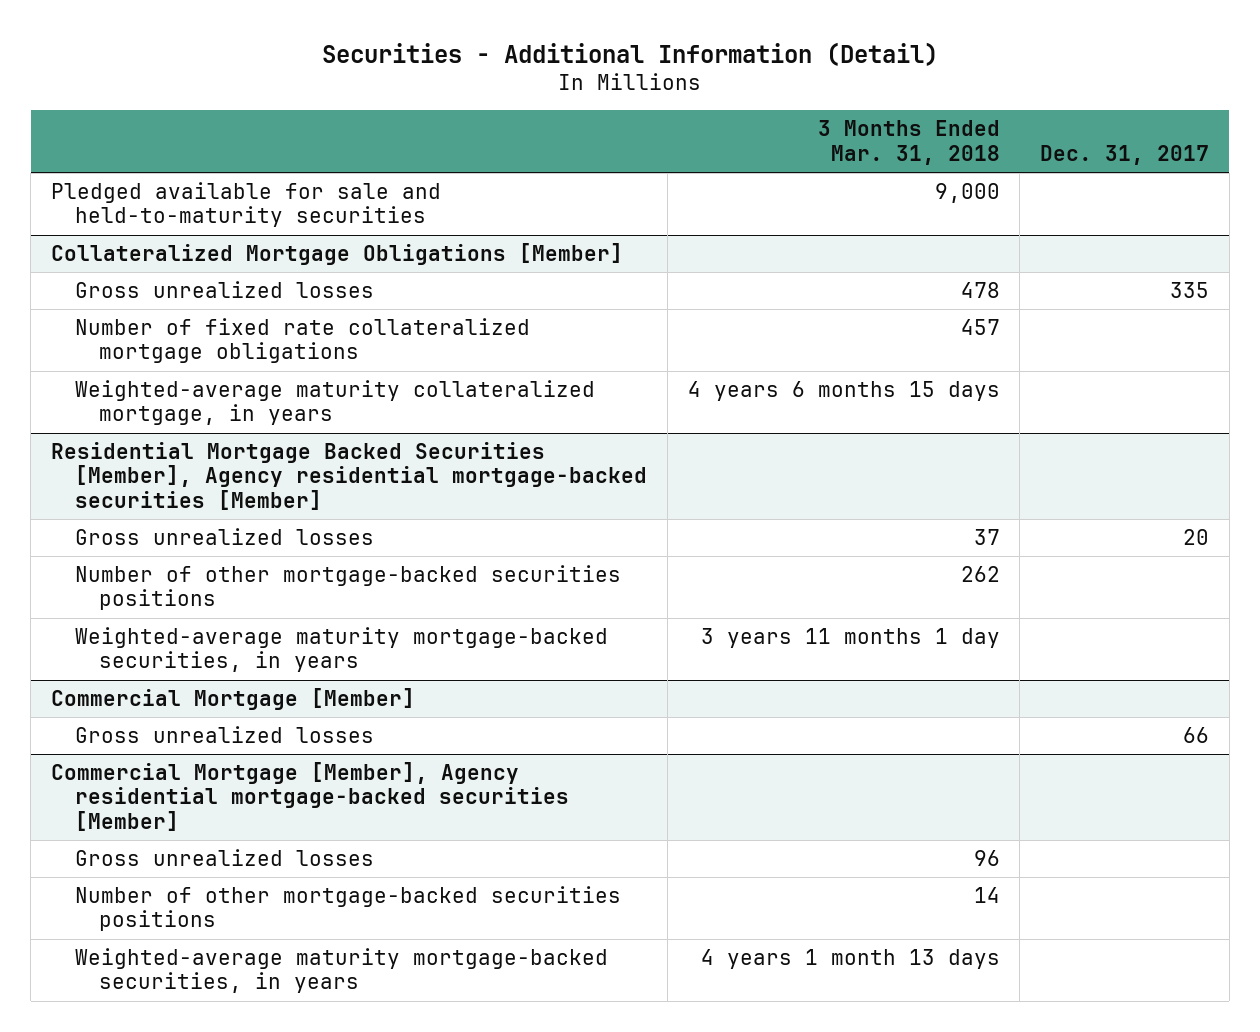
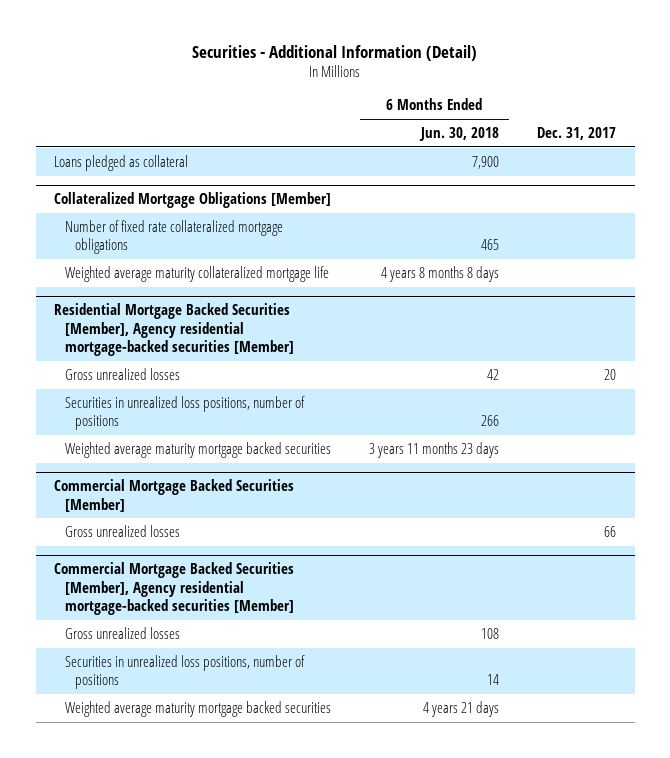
- | 3 Months Ended Mar. 31, 2018 | Dec. 31, 2017
+ | 6 Months Ended Jun. 30, 2018 | Dec. 31, 2017
- Pledged available for sale and held-to-maturity securities | 9,000 |
+ Loans pledged as collateral | 7,900 |
@ Collateralized Mortgage Obligations [Member]
- Gross unrealized losses | 478 | 335
- Weighted-average maturity collateralized mortgage, in years | 4 years 6 months 15 days |
+ Weighted average maturity collateralized mortgage life | 4 years 8 months 8 days |
@ Residential Mortgage Backed Securities [Member], Agency residential mortgage-backed securities [Member]
- Number of other mortgage-backed securities positions | 262 |
- Weighted-average maturity mortgage-backed securities, in years | 3 years 11 months 1 day |
- Commercial Mortgage [Member]
@ Residential Mortgage Backed Securities [Member], Agency residential mortgage-backed securities [Member]
+ Securities in unrealized loss positions, number of positions | 266 |
+ Weighted average maturity mortgage backed securities | 3 years 11 months 23 days |
+ Commercial Mortgage Backed Securities [Member]
- Commercial Mortgage [Member], Agency residential mortgage-backed securities [Member]
+ Commercial Mortgage Backed Securities [Member], Agency residential mortgage-backed securities [Member]
- Number of other mortgage-backed securities positions | 14 |
- Weighted-average maturity mortgage-backed securities, in years | 4 years 1 month 13 days |
+ Securities in unrealized loss positions, number of positions | 14 |
+ Weighted average maturity mortgage backed securities | 4 years 21 days |

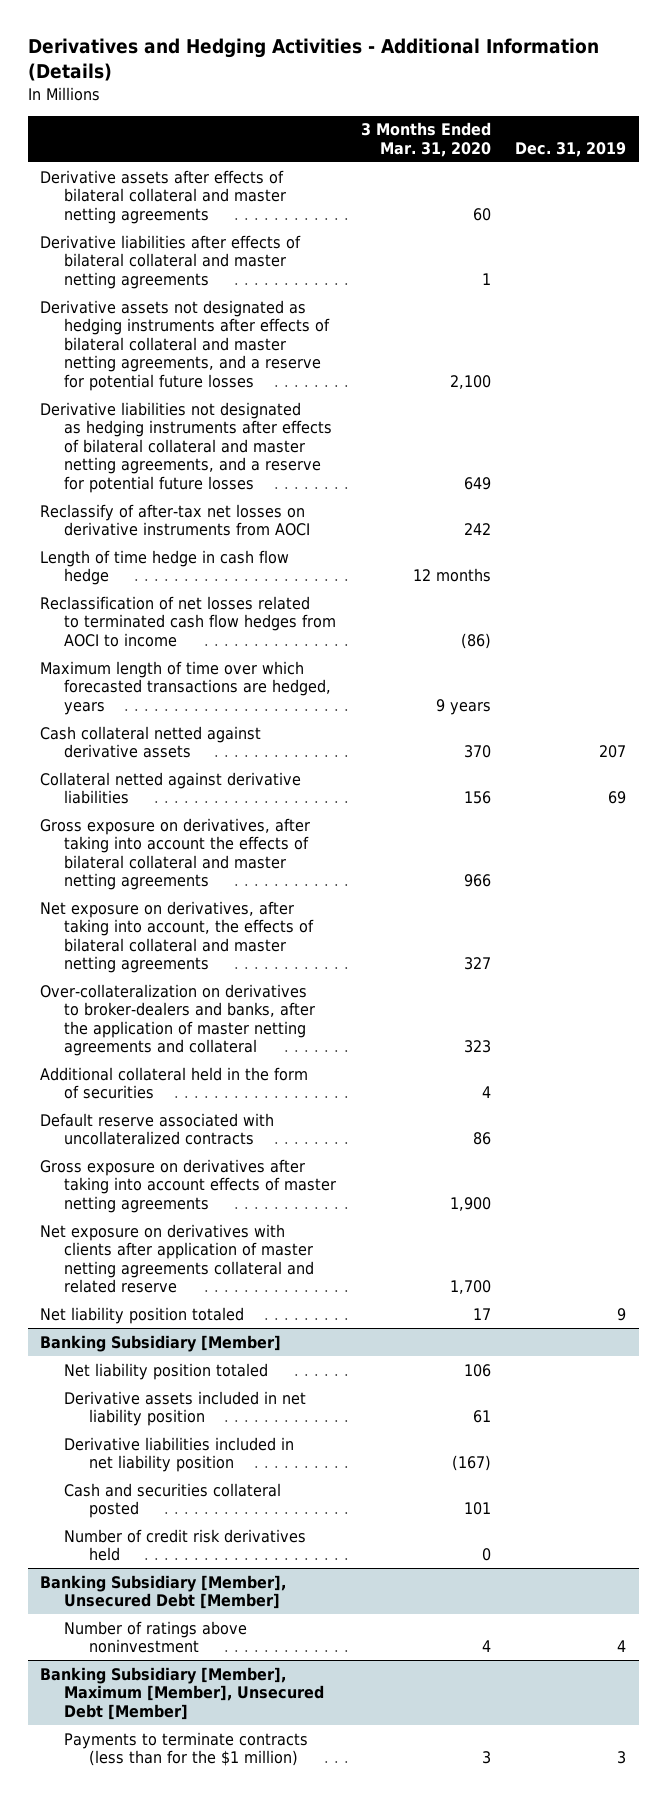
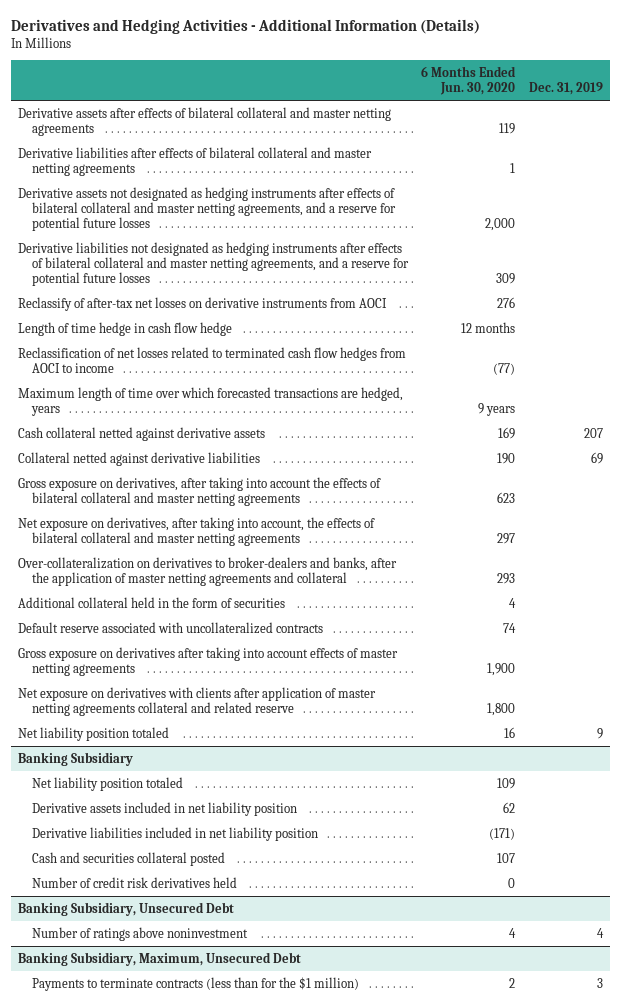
- | 3 Months Ended Mar. 31, 2020 | Dec. 31, 2019
+ | 6 Months Ended Jun. 30, 2020 | Dec. 31, 2019
- Banking Subsidiary [Member]
+ Banking Subsidiary
- Banking Subsidiary [Member], Unsecured Debt [Member]
+ Banking Subsidiary, Unsecured Debt
- Banking Subsidiary [Member], Maximum [Member], Unsecured Debt [Member]
+ Banking Subsidiary, Maximum, Unsecured Debt

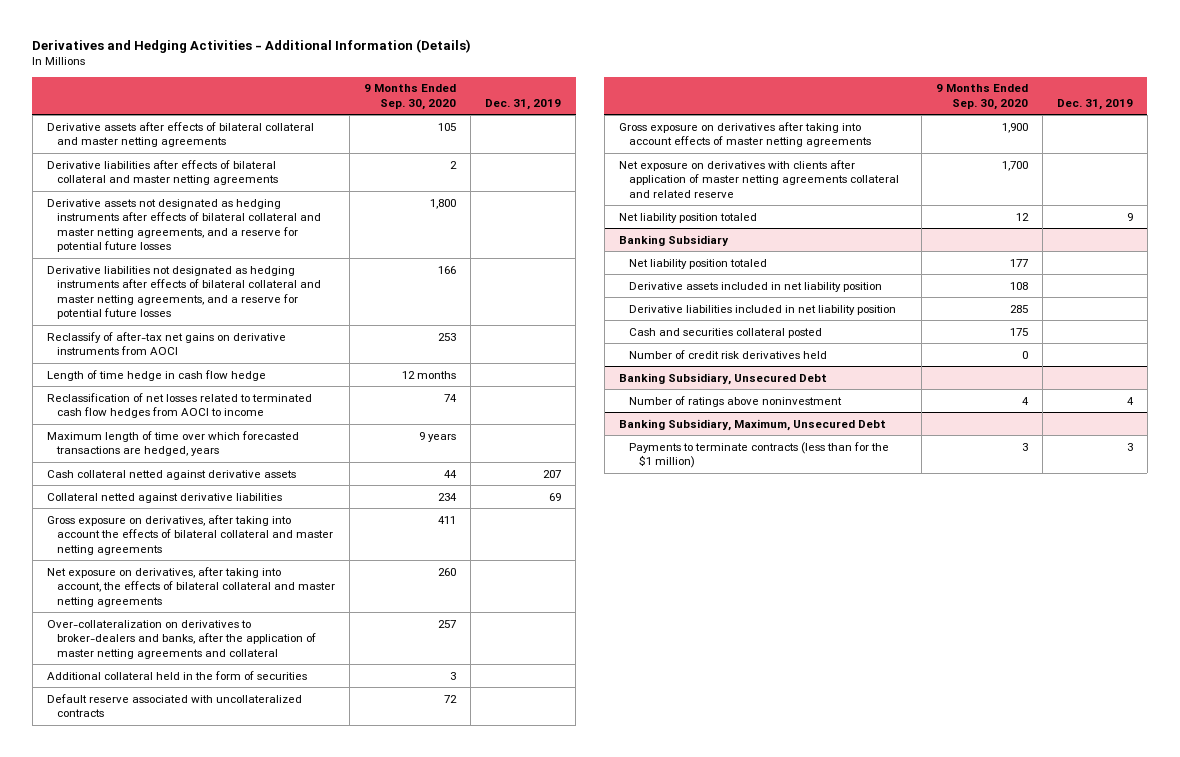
- | 6 Months Ended Jun. 30, 2020 | Dec. 31, 2019
+ | 9 Months Ended Sep. 30, 2020 | Dec. 31, 2019
- Reclassify of after-tax net losses on derivative instruments from AOCI | 276 |
+ Reclassify of after-tax net gains on derivative instruments from AOCI | 253 |

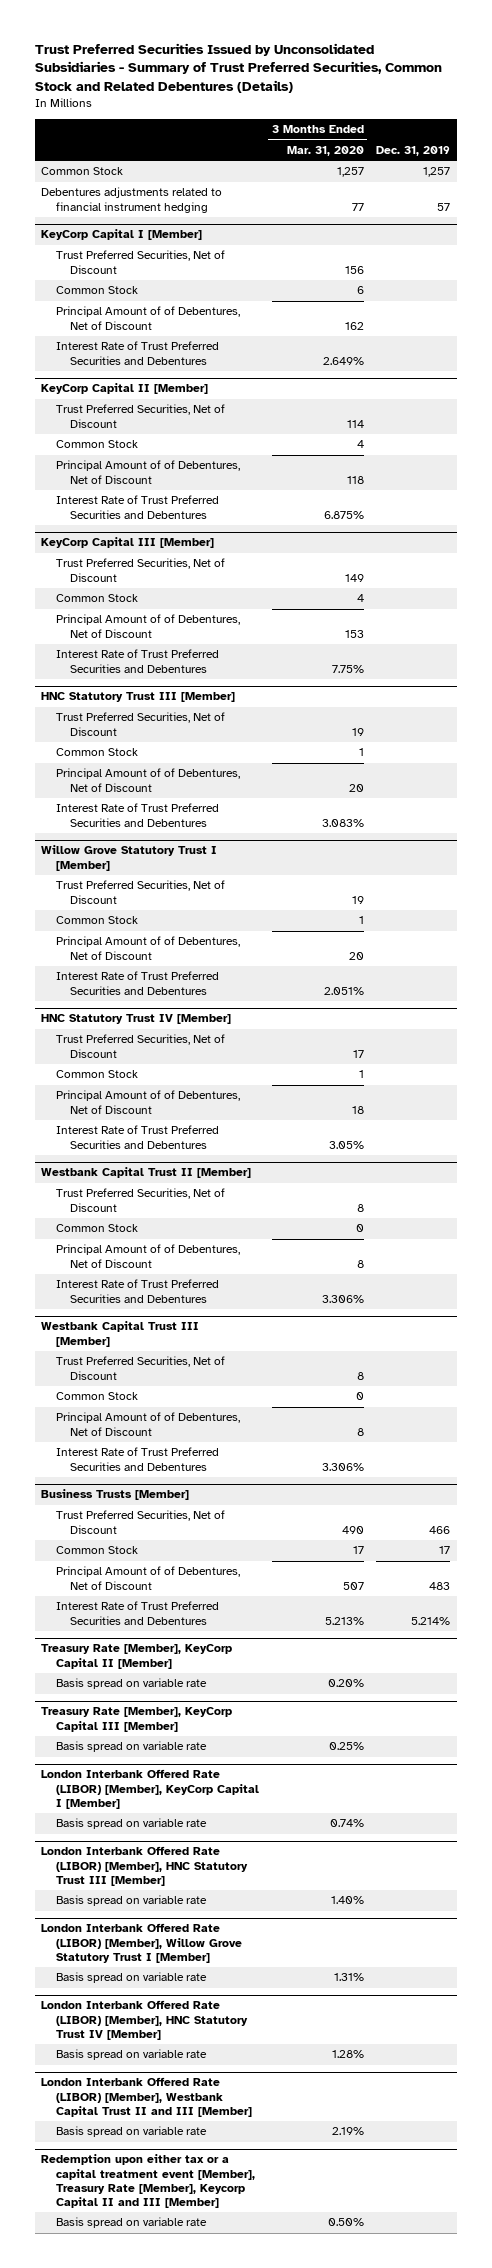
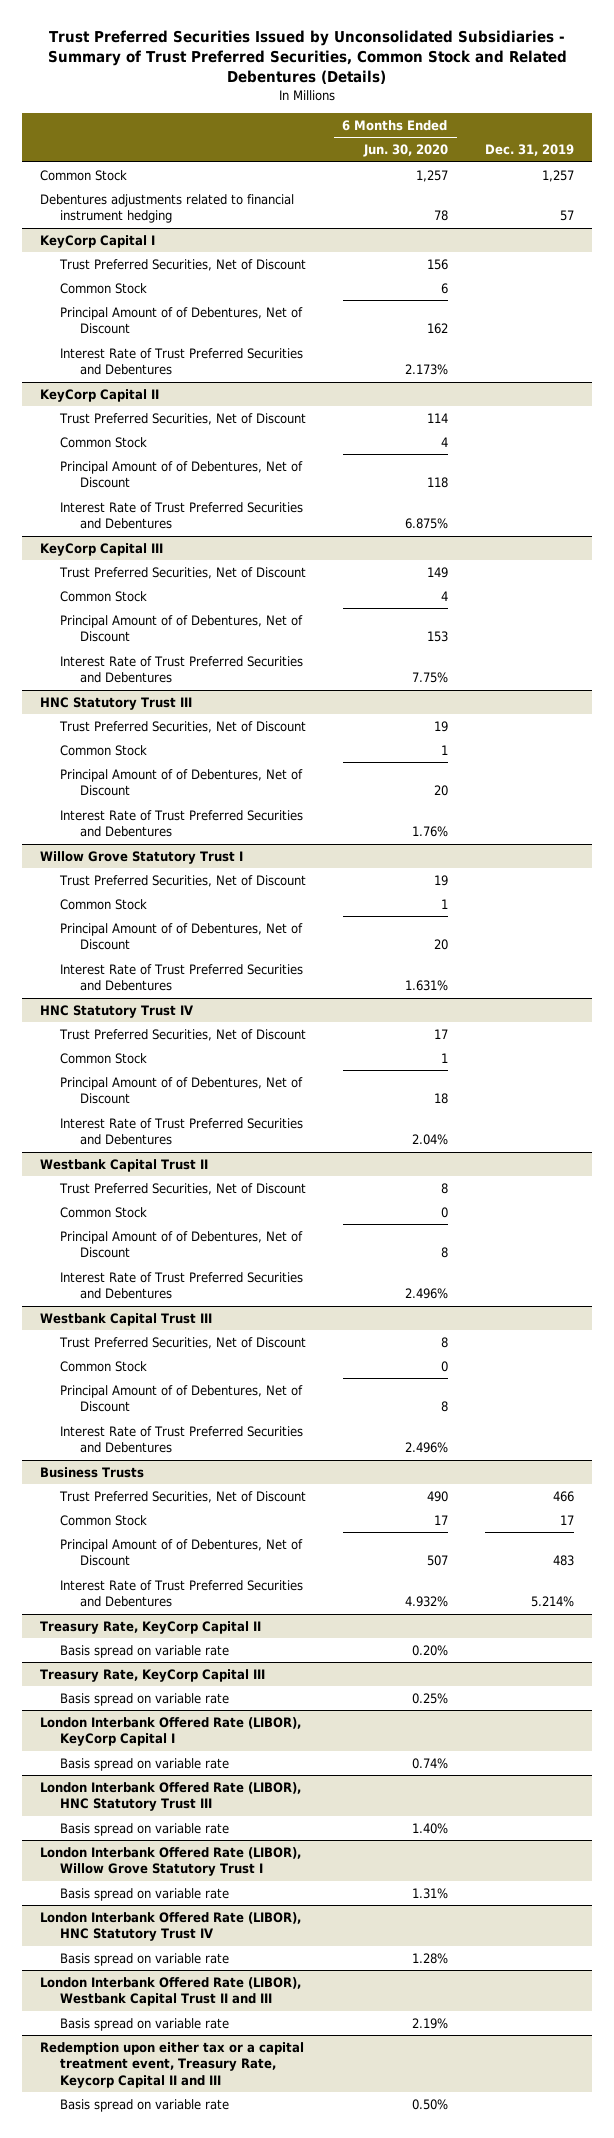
- | 3 Months Ended Mar. 31, 2020 | Dec. 31, 2019
+ | 6 Months Ended Jun. 30, 2020 | Dec. 31, 2019
- KeyCorp Capital I [Member]
+ KeyCorp Capital I
- KeyCorp Capital II [Member]
+ KeyCorp Capital II
- KeyCorp Capital III [Member]
+ KeyCorp Capital III
- HNC Statutory Trust III [Member]
+ HNC Statutory Trust III
- Willow Grove Statutory Trust I [Member]
+ Willow Grove Statutory Trust I
- HNC Statutory Trust IV [Member]
+ HNC Statutory Trust IV
- Westbank Capital Trust II [Member]
+ Westbank Capital Trust II
- Westbank Capital Trust III [Member]
+ Westbank Capital Trust III
- Business Trusts [Member]
+ Business Trusts
- Treasury Rate [Member], KeyCorp Capital II [Member]
+ Treasury Rate, KeyCorp Capital II
- Treasury Rate [Member], KeyCorp Capital III [Member]
+ Treasury Rate, KeyCorp Capital III
- London Interbank Offered Rate (LIBOR) [Member], KeyCorp Capital I [Member]
+ London Interbank Offered Rate (LIBOR), KeyCorp Capital I
- London Interbank Offered Rate (LIBOR) [Member], HNC Statutory Trust III [Member]
+ London Interbank Offered Rate (LIBOR), HNC Statutory Trust III
- London Interbank Offered Rate (LIBOR) [Member], Willow Grove Statutory Trust I [Member]
+ London Interbank Offered Rate (LIBOR), Willow Grove Statutory Trust I
- London Interbank Offered Rate (LIBOR) [Member], HNC Statutory Trust IV [Member]
+ London Interbank Offered Rate (LIBOR), HNC Statutory Trust IV
- London Interbank Offered Rate (LIBOR) [Member], Westbank Capital Trust II and III [Member]
+ London Interbank Offered Rate (LIBOR), Westbank Capital Trust II and III
- Redemption upon either tax or a capital treatment event [Member], Treasury Rate [Member], Keycorp Capital II and III [Member]
+ Redemption upon either tax or a capital treatment event, Treasury Rate, Keycorp Capital II and III

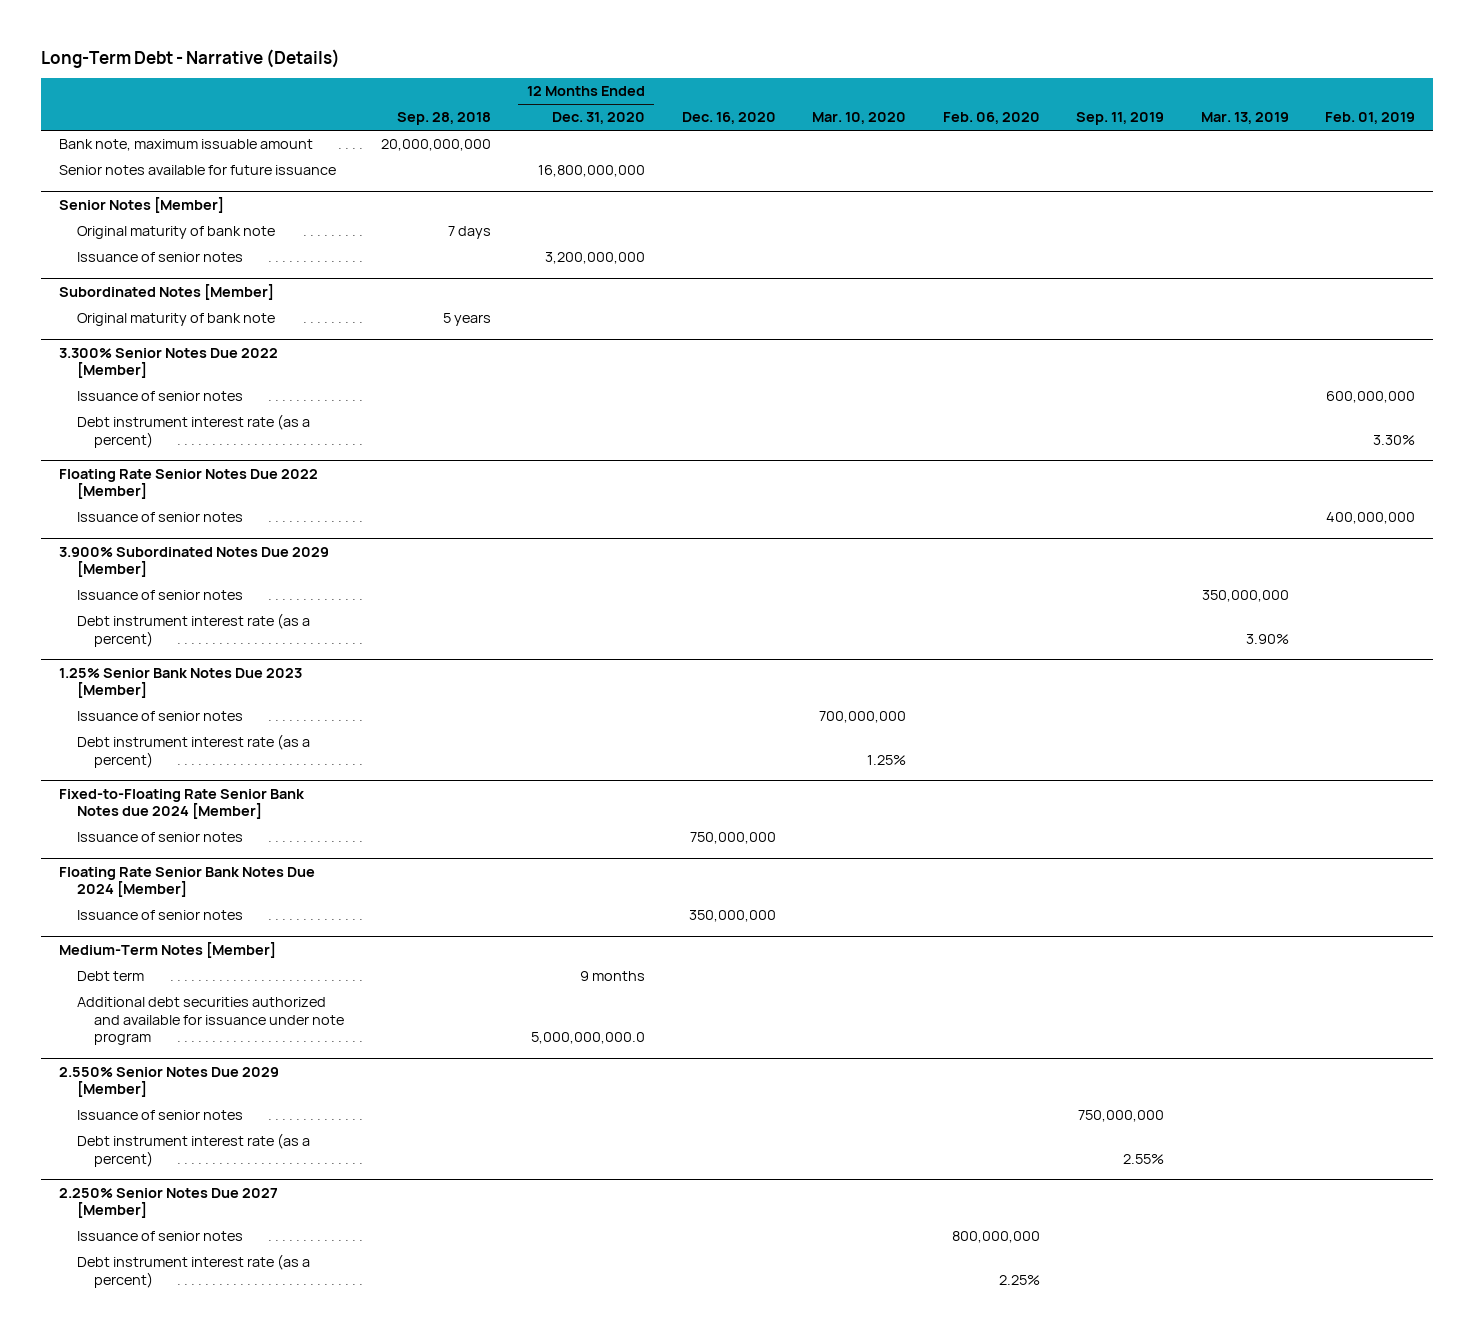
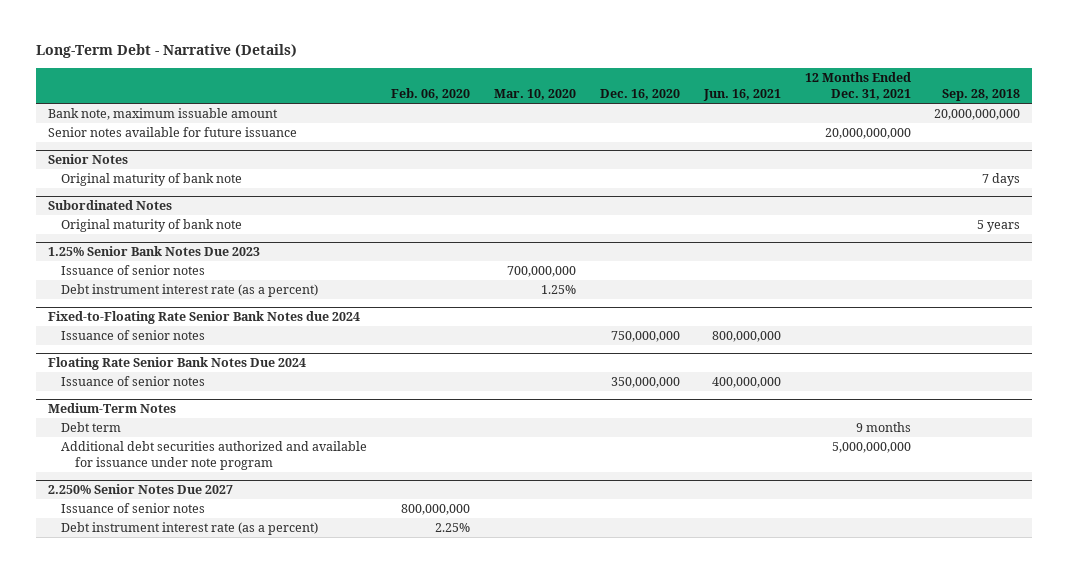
- | Sep. 28, 2018 | 12 Months Ended Dec. 31, 2020 | Dec. 16, 2020 | Mar. 10, 2020 | Feb. 06, 2020 | Sep. 11, 2019 | Mar. 13, 2019 | Feb. 01, 2019
+ | Feb. 06, 2020 | Mar. 10, 2020 | Dec. 16, 2020 | Jun. 16, 2021 | 12 Months Ended Dec. 31, 2021 | Sep. 28, 2018
- Senior Notes [Member]
+ Senior Notes
- Issuance of senior notes | | 3,200,000,000 | | | | | |
- Subordinated Notes [Member]
+ Subordinated Notes
- 3.300% Senior Notes Due 2022 [Member]
- Issuance of senior notes | | | | | | | | 600,000,000
- Debt instrument interest rate (as a percent) | | | | | | | | 3.30%
- Floating Rate Senior Notes Due 2022 [Member]
- Issuance of senior notes | | | | | | | | 400,000,000
- 3.900% Subordinated Notes Due 2029 [Member]
- Issuance of senior notes | | | | | | | 350,000,000 |
- Debt instrument interest rate (as a percent) | | | | | | | 3.90% |
- 1.25% Senior Bank Notes Due 2023 [Member]
+ 1.25% Senior Bank Notes Due 2023
- Fixed-to-Floating Rate Senior Bank Notes due 2024 [Member]
+ Fixed-to-Floating Rate Senior Bank Notes due 2024
- Floating Rate Senior Bank Notes Due 2024 [Member]
+ Floating Rate Senior Bank Notes Due 2024
- Medium-Term Notes [Member]
+ Medium-Term Notes
- 2.550% Senior Notes Due 2029 [Member]
- Issuance of senior notes | | | | | | 750,000,000 | |
- Debt instrument interest rate (as a percent) | | | | | | 2.55% | |
- 2.250% Senior Notes Due 2027 [Member]
+ 2.250% Senior Notes Due 2027

